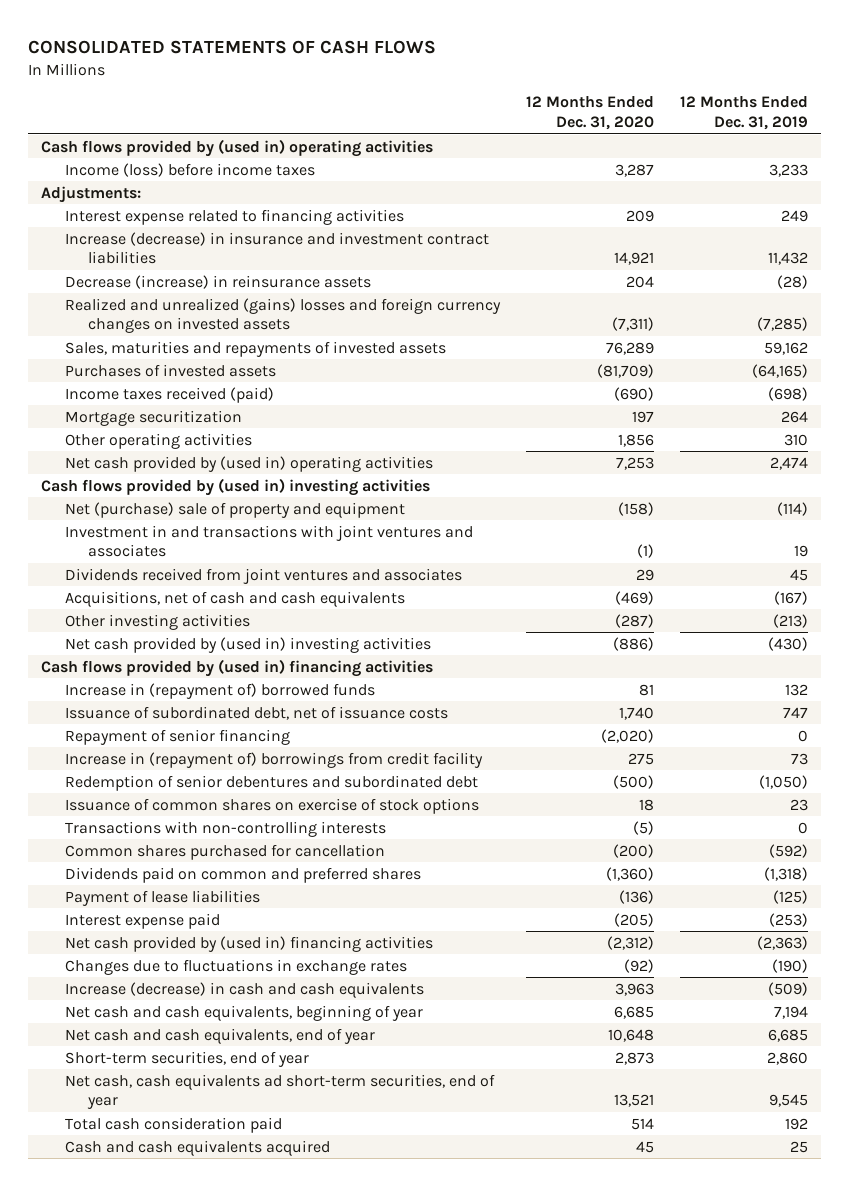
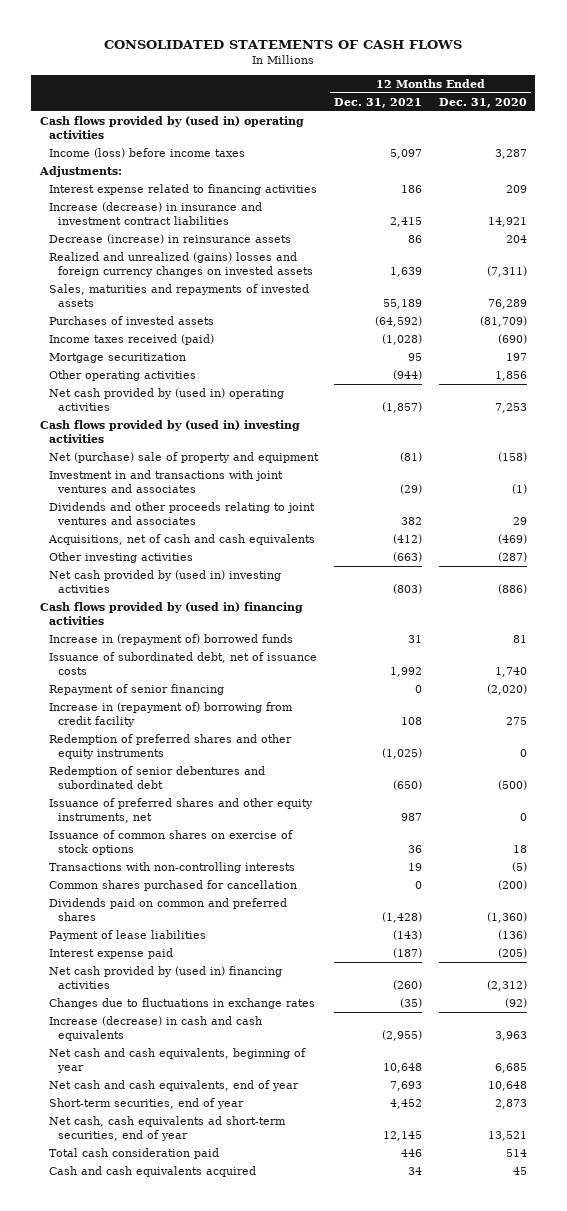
- | 12 Months Ended Dec. 31, 2020 | 12 Months Ended Dec. 31, 2019
+ | 12 Months Ended Dec. 31, 2021 | 12 Months Ended Dec. 31, 2020
- Dividends received from joint ventures and associates | 29 | 45
+ Dividends and other proceeds relating to joint ventures and associates | 382 | 29
- Increase in (repayment of) borrowings from credit facility | 275 | 73
+ Increase in (repayment of) borrowing from credit facility | 108 | 275
+ Redemption of preferred shares and other equity instruments | (1,025) | 0
+ Issuance of preferred shares and other equity instruments, net | 987 | 0

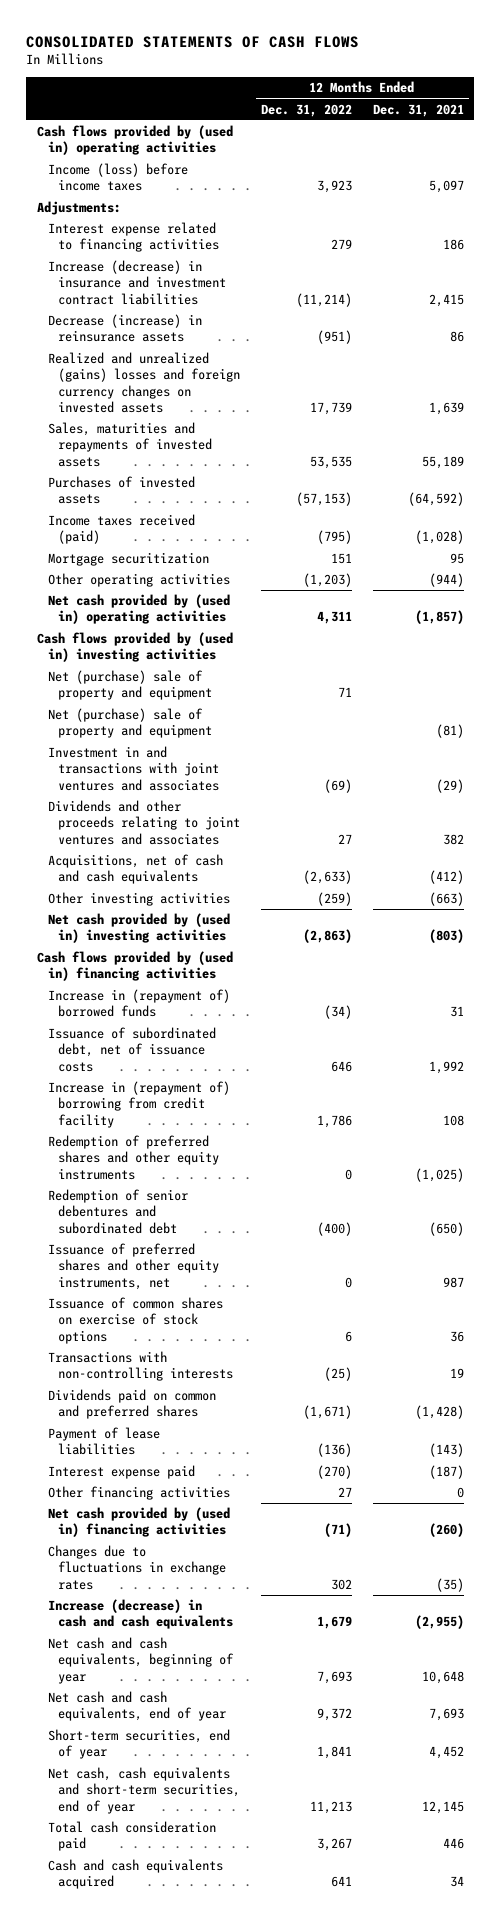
- | 12 Months Ended Dec. 31, 2021 | 12 Months Ended Dec. 31, 2020
+ | 12 Months Ended Dec. 31, 2022 | 12 Months Ended Dec. 31, 2021
+ Net (purchase) sale of property and equipment | 71 |
- Repayment of senior financing | 0 | (2,020)
- Common shares purchased for cancellation | 0 | (200)
+ Other financing activities | 27 | 0
- Net cash, cash equivalents ad short-term securities, end of year | 12,145 | 13,521
+ Net cash, cash equivalents and short-term securities, end of year | 11,213 | 12,145

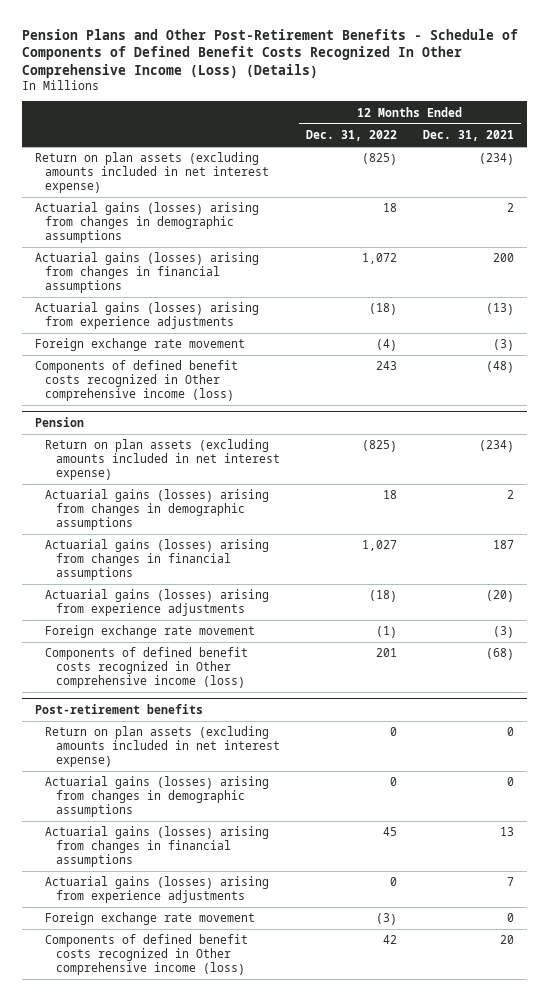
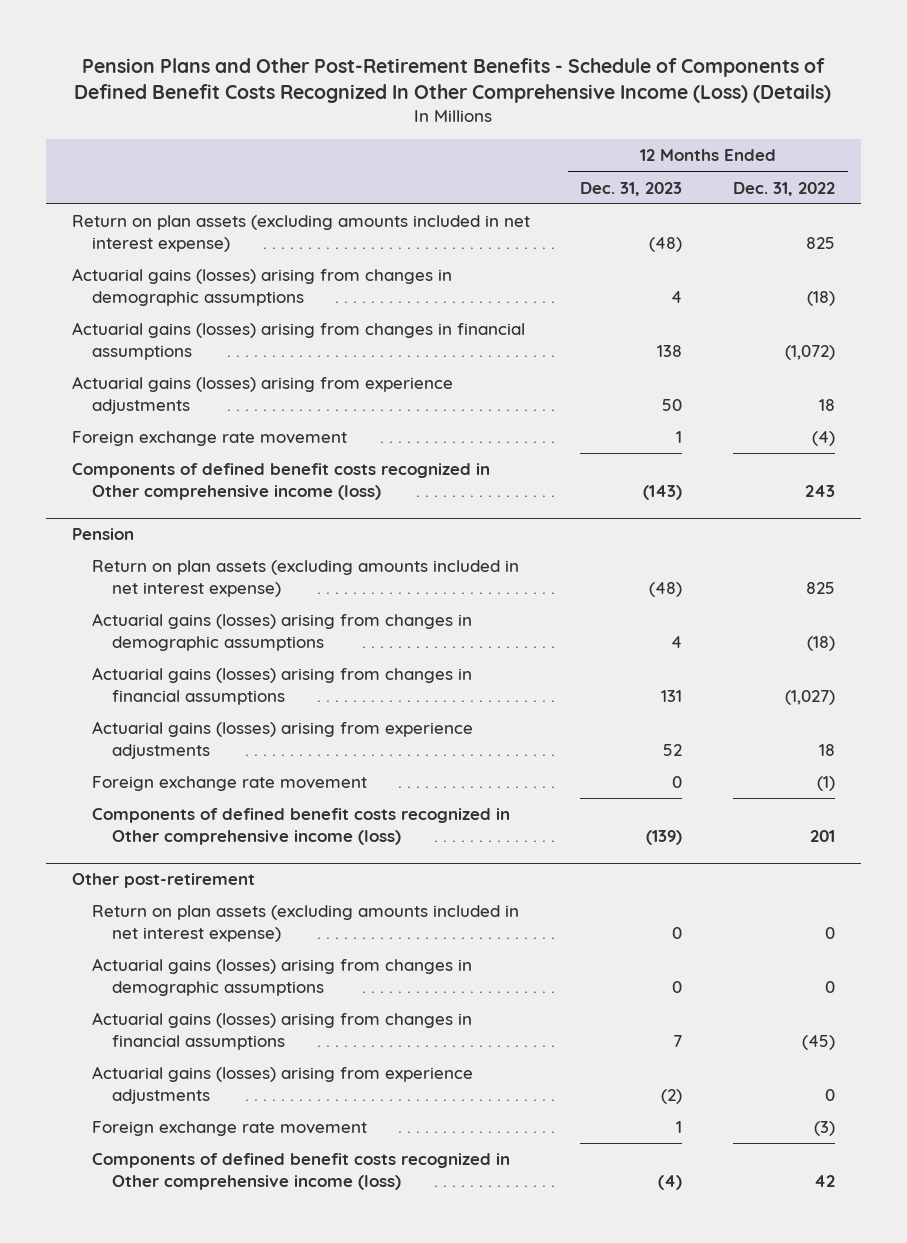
- | 12 Months Ended Dec. 31, 2022 | 12 Months Ended Dec. 31, 2021
+ | 12 Months Ended Dec. 31, 2023 | 12 Months Ended Dec. 31, 2022
- Return on plan assets (excluding amounts included in net interest expense) | (825) | (234)
- Actuarial gains (losses) arising from changes in demographic assumptions | 18 | 2
- Actuarial gains (losses) arising from changes in financial assumptions | 1,072 | 200
- Actuarial gains (losses) arising from experience adjustments | (18) | (13)
+ Return on plan assets (excluding amounts included in net interest expense) | (48) | 825
+ Actuarial gains (losses) arising from changes in demographic assumptions | 4 | (18)
+ Actuarial gains (losses) arising from changes in financial assumptions | 138 | (1,072)
+ Actuarial gains (losses) arising from experience adjustments | 50 | 18
@ Pension
- Return on plan assets (excluding amounts included in net interest expense) | (825) | (234)
- Actuarial gains (losses) arising from changes in demographic assumptions | 18 | 2
- Actuarial gains (losses) arising from changes in financial assumptions | 1,027 | 187
- Actuarial gains (losses) arising from experience adjustments | (18) | (20)
+ Return on plan assets (excluding amounts included in net interest expense) | (48) | 825
+ Actuarial gains (losses) arising from changes in demographic assumptions | 4 | (18)
+ Actuarial gains (losses) arising from changes in financial assumptions | 131 | (1,027)
+ Actuarial gains (losses) arising from experience adjustments | 52 | 18
- Post-retirement benefits
+ Other post-retirement
- Actuarial gains (losses) arising from changes in financial assumptions | 45 | 13
+ Actuarial gains (losses) arising from changes in financial assumptions | 7 | (45)

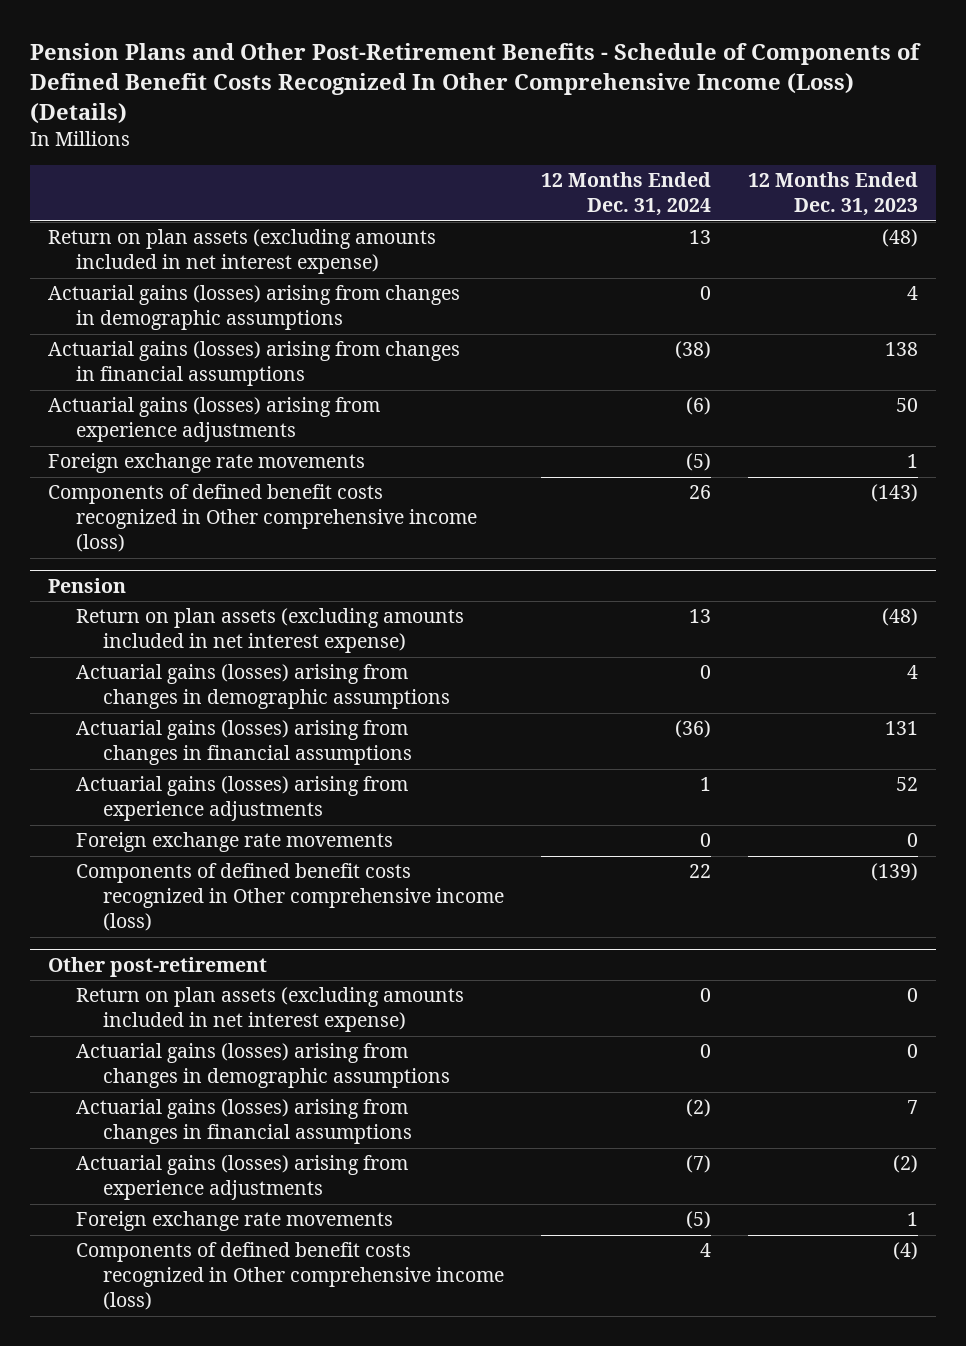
- | 12 Months Ended Dec. 31, 2023 | 12 Months Ended Dec. 31, 2022
+ | 12 Months Ended Dec. 31, 2024 | 12 Months Ended Dec. 31, 2023
- Foreign exchange rate movement | 1 | (4)
+ Foreign exchange rate movements | (5) | 1
@ Pension
- Foreign exchange rate movement | 0 | (1)
+ Foreign exchange rate movements | 0 | 0
@ Other post-retirement
- Foreign exchange rate movement | 1 | (3)
+ Foreign exchange rate movements | (5) | 1

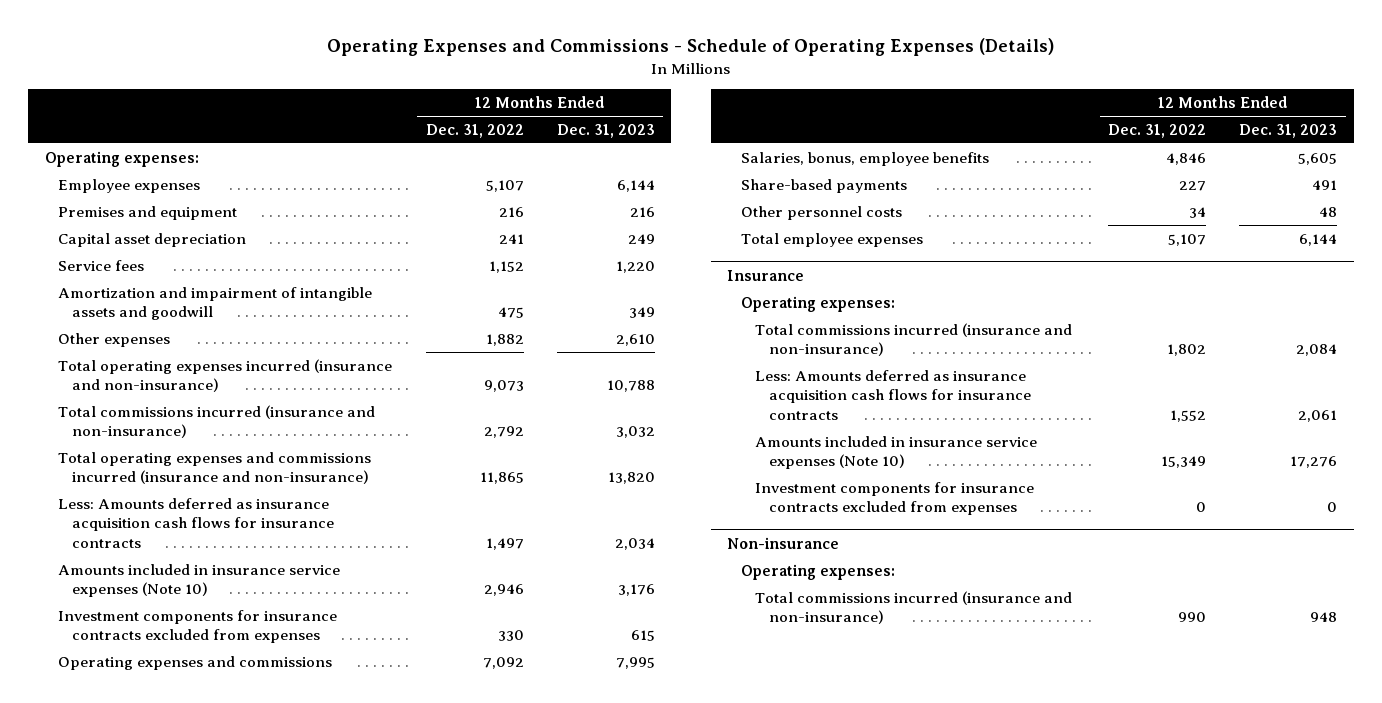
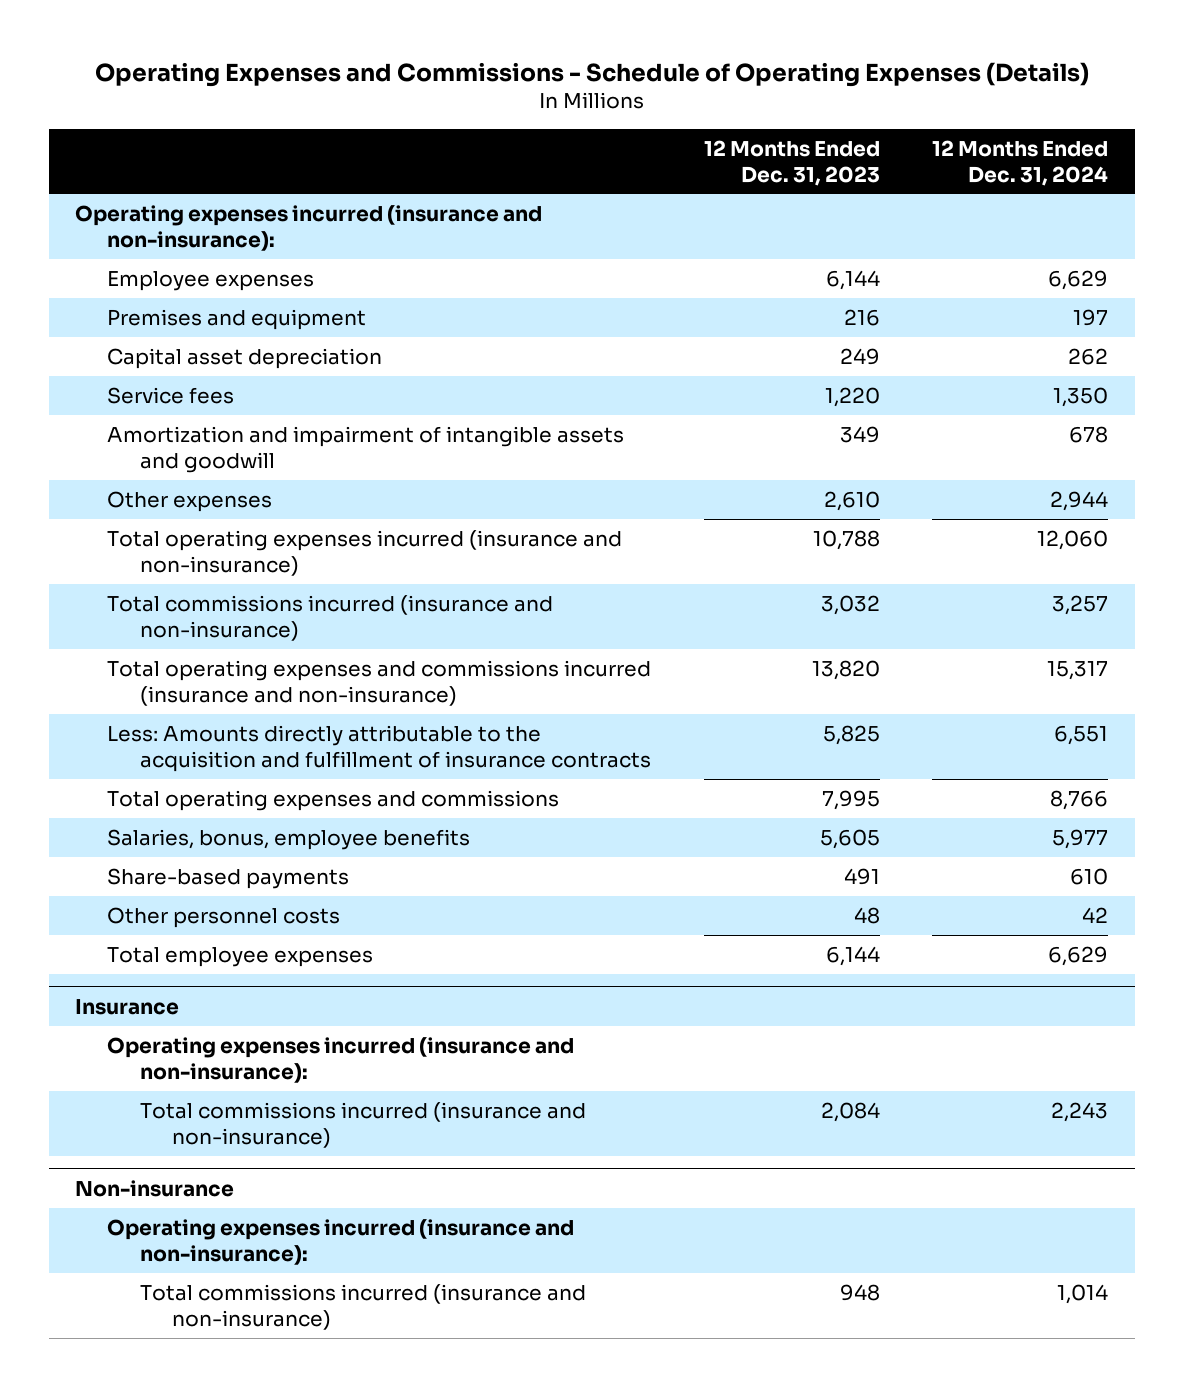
- | 12 Months Ended Dec. 31, 2022 | 12 Months Ended Dec. 31, 2023
+ | 12 Months Ended Dec. 31, 2023 | 12 Months Ended Dec. 31, 2024
- Operating expenses:
+ Operating expenses incurred (insurance and non-insurance):
- Less: Amounts deferred as insurance acquisition cash flows for insurance contracts | 1,497 | 2,034
- Amounts included in insurance service expenses (Note 10) | 2,946 | 3,176
- Investment components for insurance contracts excluded from expenses | 330 | 615
- Operating expenses and commissions | 7,092 | 7,995
+ Less: Amounts directly attributable to the acquisition and fulfillment of insurance contracts | 5,825 | 6,551
+ Total operating expenses and commissions | 7,995 | 8,766
@ Insurance
- Operating expenses:
+ Operating expenses incurred (insurance and non-insurance):
- Less: Amounts deferred as insurance acquisition cash flows for insurance contracts | 1,552 | 2,061
- Amounts included in insurance service expenses (Note 10) | 15,349 | 17,276
- Investment components for insurance contracts excluded from expenses | 0 | 0
@ Non-insurance
- Operating expenses:
+ Operating expenses incurred (insurance and non-insurance):

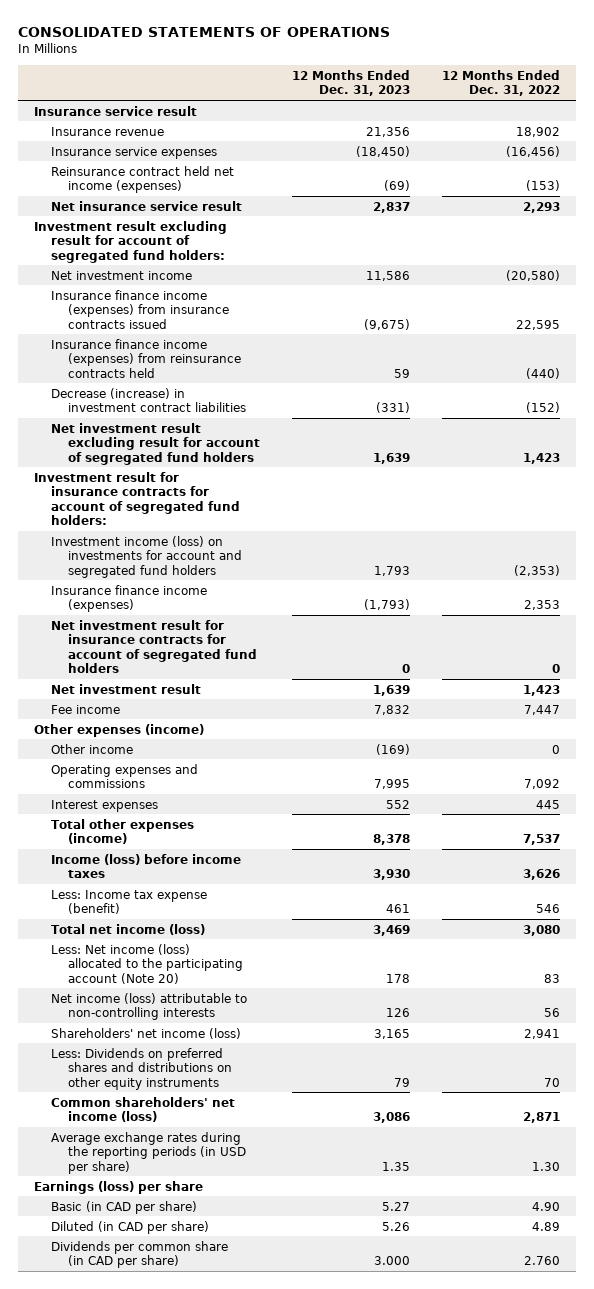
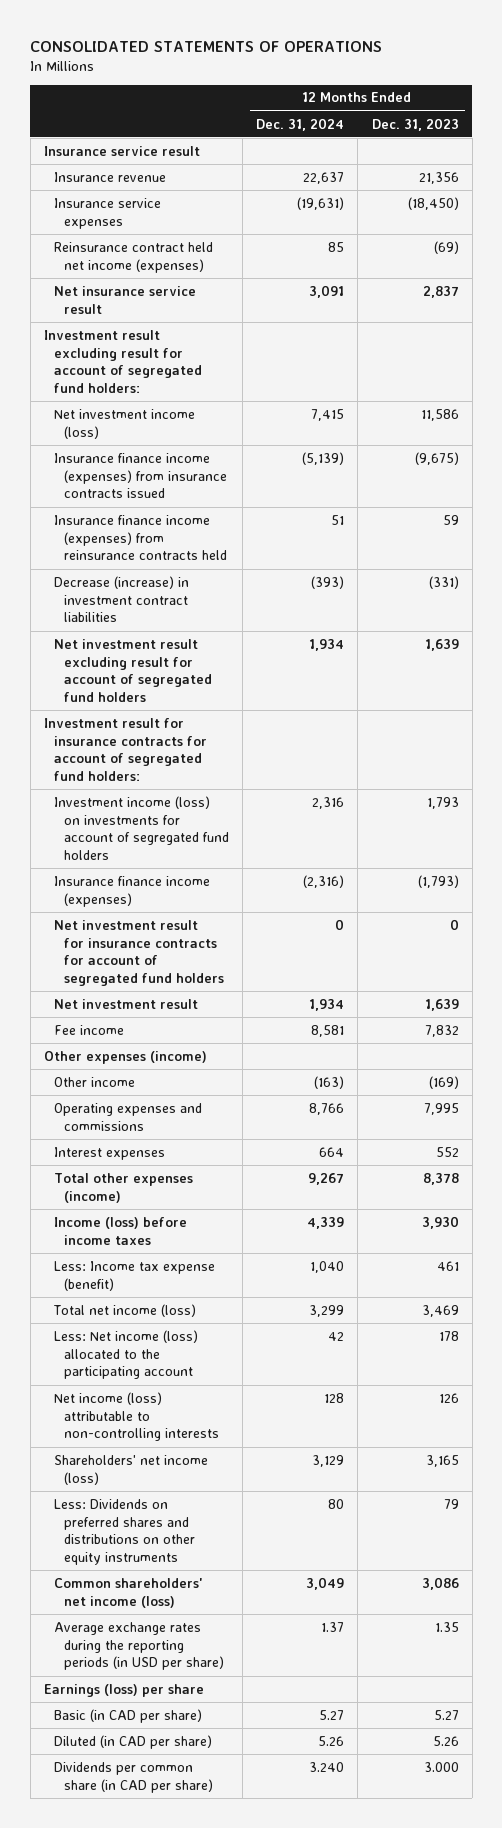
- | 12 Months Ended Dec. 31, 2023 | 12 Months Ended Dec. 31, 2022
+ | 12 Months Ended Dec. 31, 2024 | 12 Months Ended Dec. 31, 2023
- Net investment income | 11,586 | (20,580)
+ Net investment income (loss) | 7,415 | 11,586
- Investment income (loss) on investments for account and segregated fund holders | 1,793 | (2,353)
+ Investment income (loss) on investments for account of segregated fund holders | 2,316 | 1,793
- Less: Net income (loss) allocated to the participating account (Note 20) | 178 | 83
+ Less: Net income (loss) allocated to the participating account | 42 | 178

